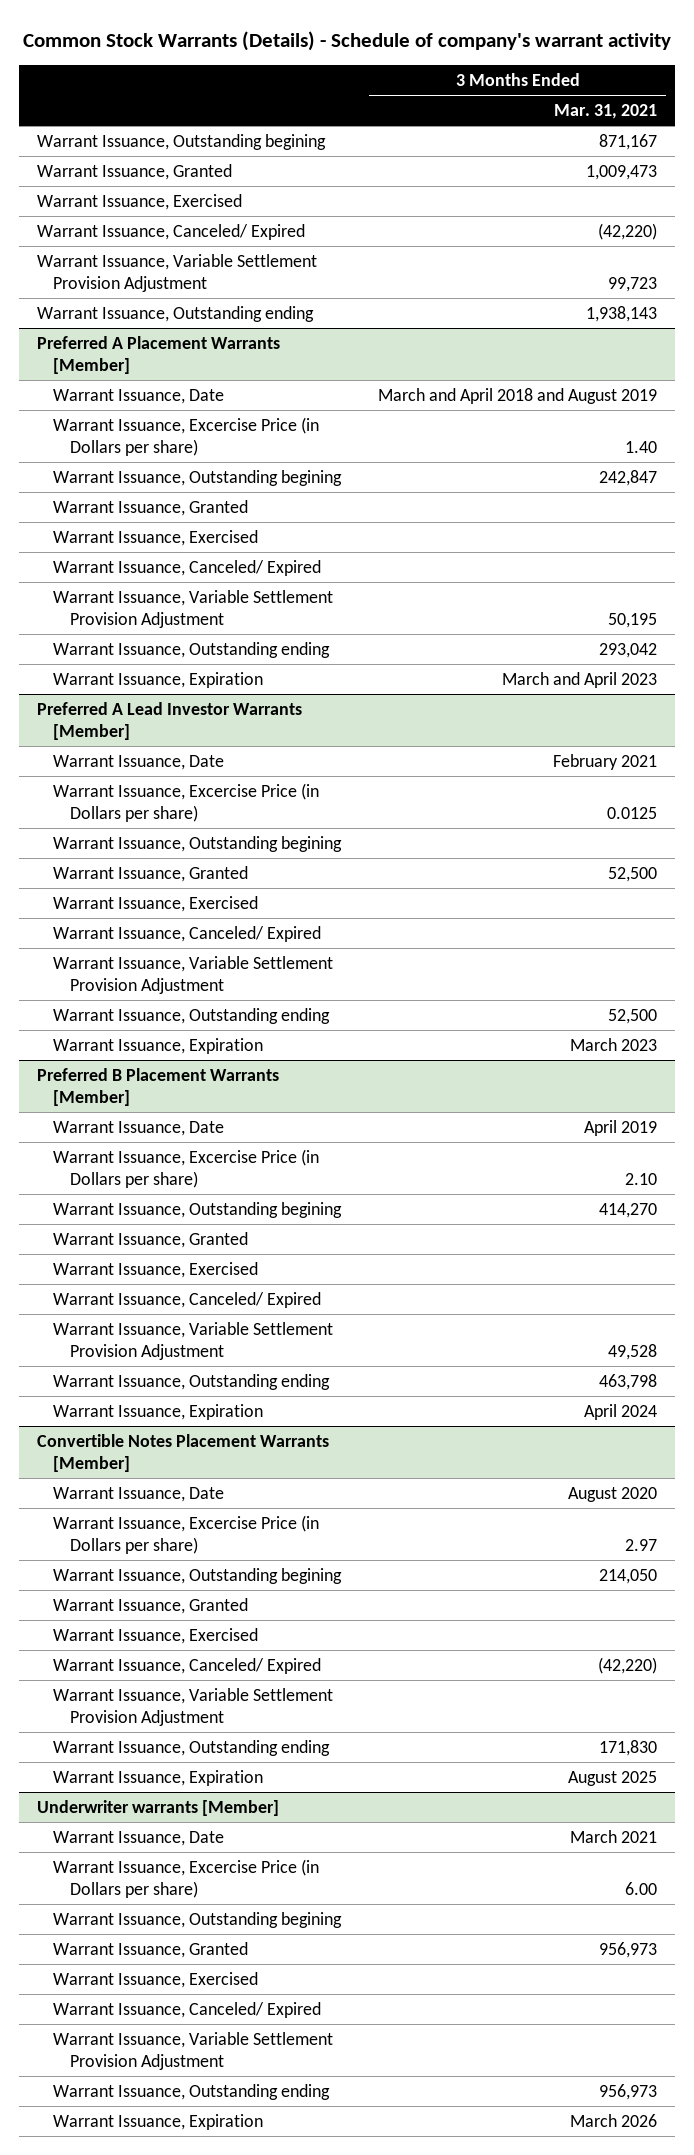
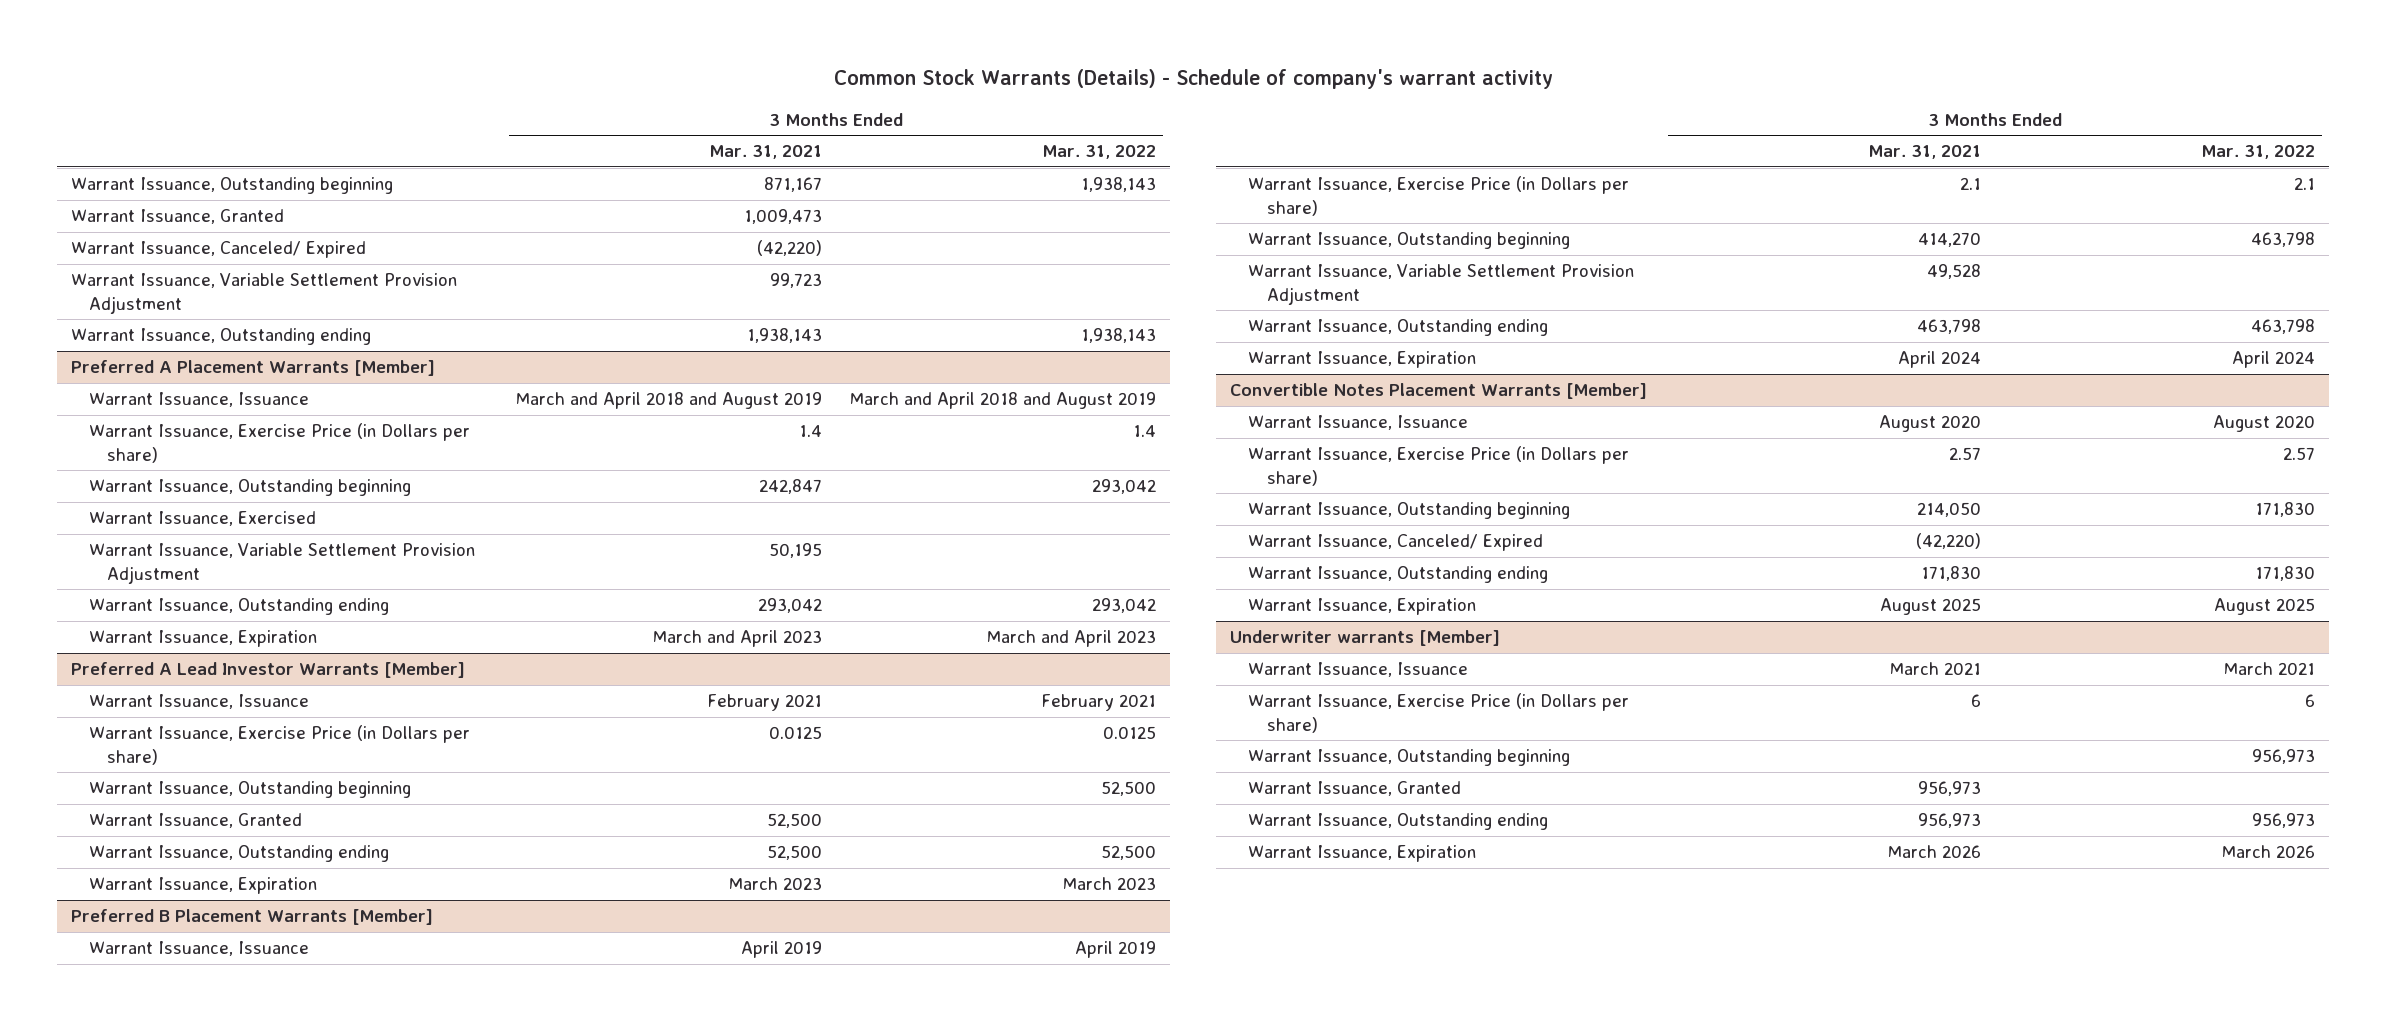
- | 3 Months Ended Mar. 31, 2021
+ | 3 Months Ended Mar. 31, 2021 | 3 Months Ended Mar. 31, 2022
- Warrant Issuance, Outstanding begining | 871,167
+ Warrant Issuance, Outstanding beginning | 871,167 | 1,938,143
- Warrant Issuance, Exercised
@ Preferred A Placement Warrants [Member]
- Warrant Issuance, Date | March and April 2018 and August 2019
- Warrant Issuance, Excercise Price (in Dollars per share) | 1.40
- Warrant Issuance, Outstanding begining | 242,847
- Warrant Issuance, Granted
+ Warrant Issuance, Issuance | March and April 2018 and August 2019 | March and April 2018 and August 2019
+ Warrant Issuance, Exercise Price (in Dollars per share) | 1.4 | 1.4
+ Warrant Issuance, Outstanding beginning | 242,847 | 293,042
- Warrant Issuance, Canceled/ Expired
@ Preferred A Lead Investor Warrants [Member]
- Warrant Issuance, Date | February 2021
- Warrant Issuance, Excercise Price (in Dollars per share) | 0.0125
- Warrant Issuance, Outstanding begining
+ Warrant Issuance, Issuance | February 2021 | February 2021
+ Warrant Issuance, Exercise Price (in Dollars per share) | 0.0125 | 0.0125
+ Warrant Issuance, Outstanding beginning | | 52,500
- Warrant Issuance, Exercised
- Warrant Issuance, Canceled/ Expired
- Warrant Issuance, Variable Settlement Provision Adjustment
@ Preferred B Placement Warrants [Member]
- Warrant Issuance, Date | April 2019
- Warrant Issuance, Excercise Price (in Dollars per share) | 2.10
- Warrant Issuance, Outstanding begining | 414,270
- Warrant Issuance, Granted
- Warrant Issuance, Exercised
- Warrant Issuance, Canceled/ Expired
+ Warrant Issuance, Issuance | April 2019 | April 2019
+ Warrant Issuance, Exercise Price (in Dollars per share) | 2.1 | 2.1
+ Warrant Issuance, Outstanding beginning | 414,270 | 463,798
@ Convertible Notes Placement Warrants [Member]
- Warrant Issuance, Date | August 2020
- Warrant Issuance, Excercise Price (in Dollars per share) | 2.97
- Warrant Issuance, Outstanding begining | 214,050
- Warrant Issuance, Granted
- Warrant Issuance, Exercised
+ Warrant Issuance, Issuance | August 2020 | August 2020
+ Warrant Issuance, Exercise Price (in Dollars per share) | 2.57 | 2.57
+ Warrant Issuance, Outstanding beginning | 214,050 | 171,830
- Warrant Issuance, Variable Settlement Provision Adjustment
@ Underwriter warrants [Member]
- Warrant Issuance, Date | March 2021
- Warrant Issuance, Excercise Price (in Dollars per share) | 6.00
- Warrant Issuance, Outstanding begining
+ Warrant Issuance, Issuance | March 2021 | March 2021
+ Warrant Issuance, Exercise Price (in Dollars per share) | 6 | 6
+ Warrant Issuance, Outstanding beginning | | 956,973
- Warrant Issuance, Exercised
- Warrant Issuance, Canceled/ Expired
- Warrant Issuance, Variable Settlement Provision Adjustment

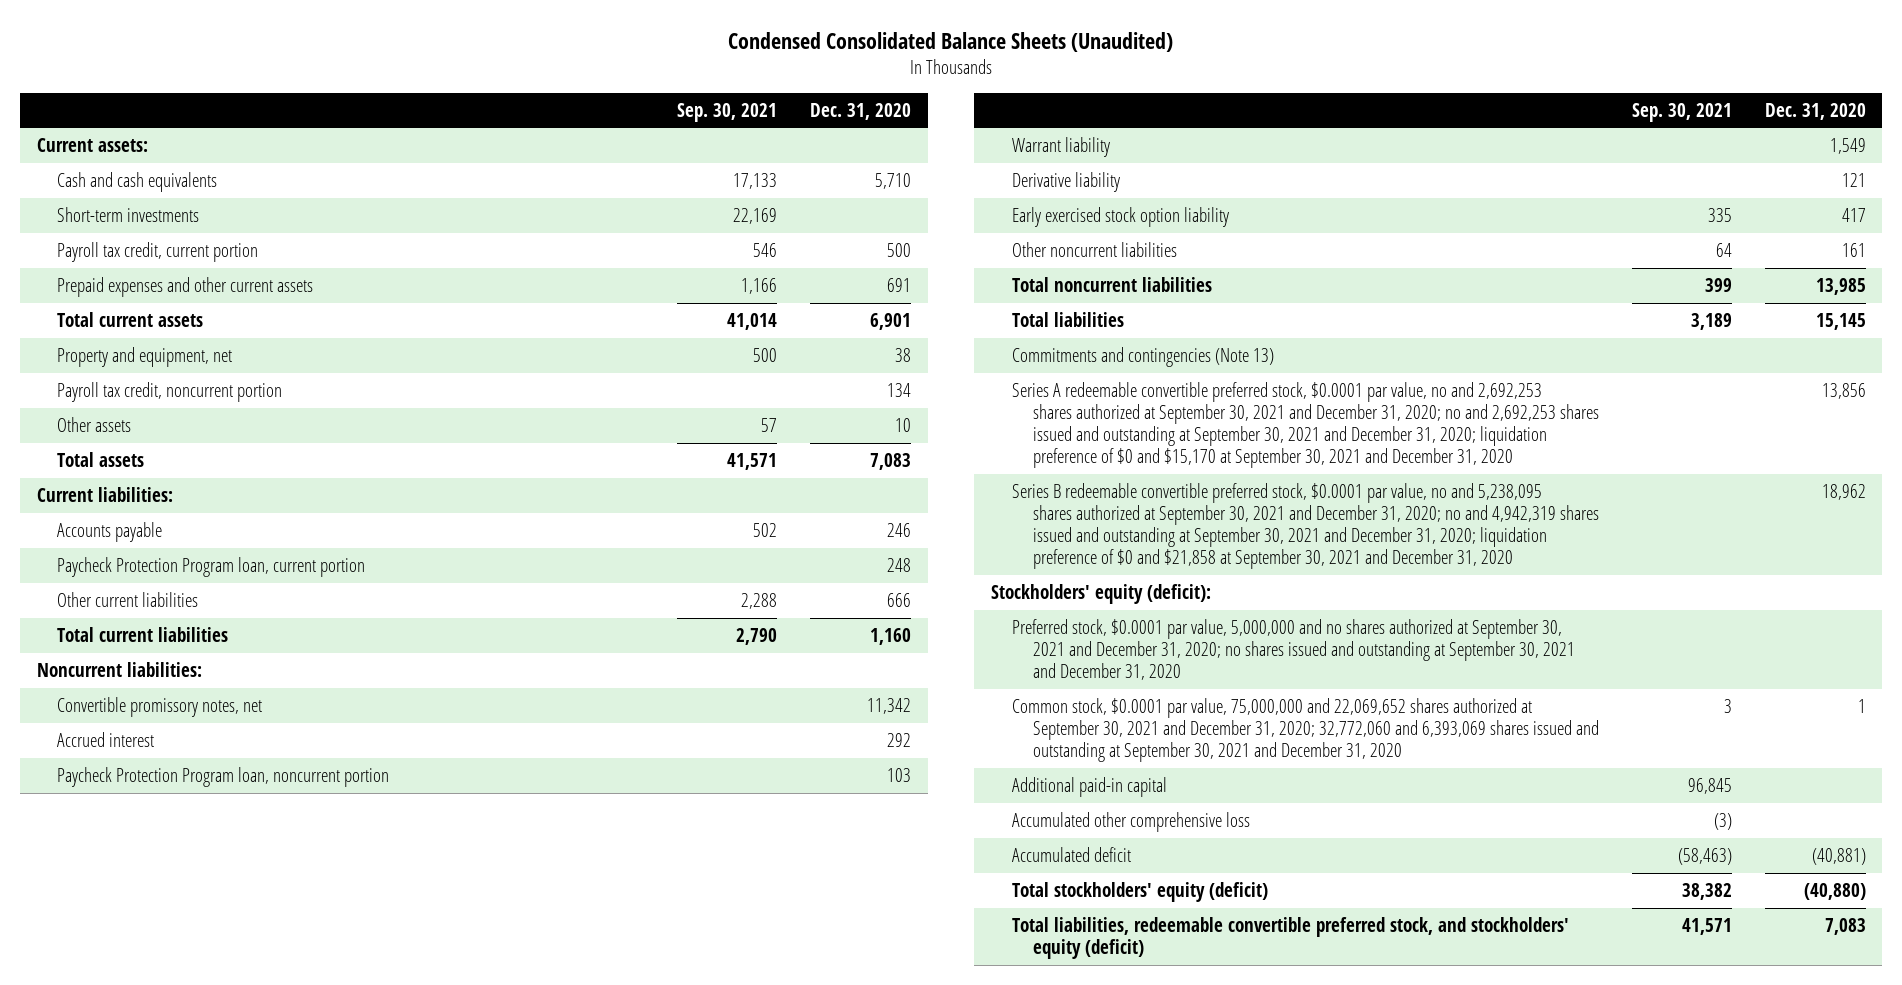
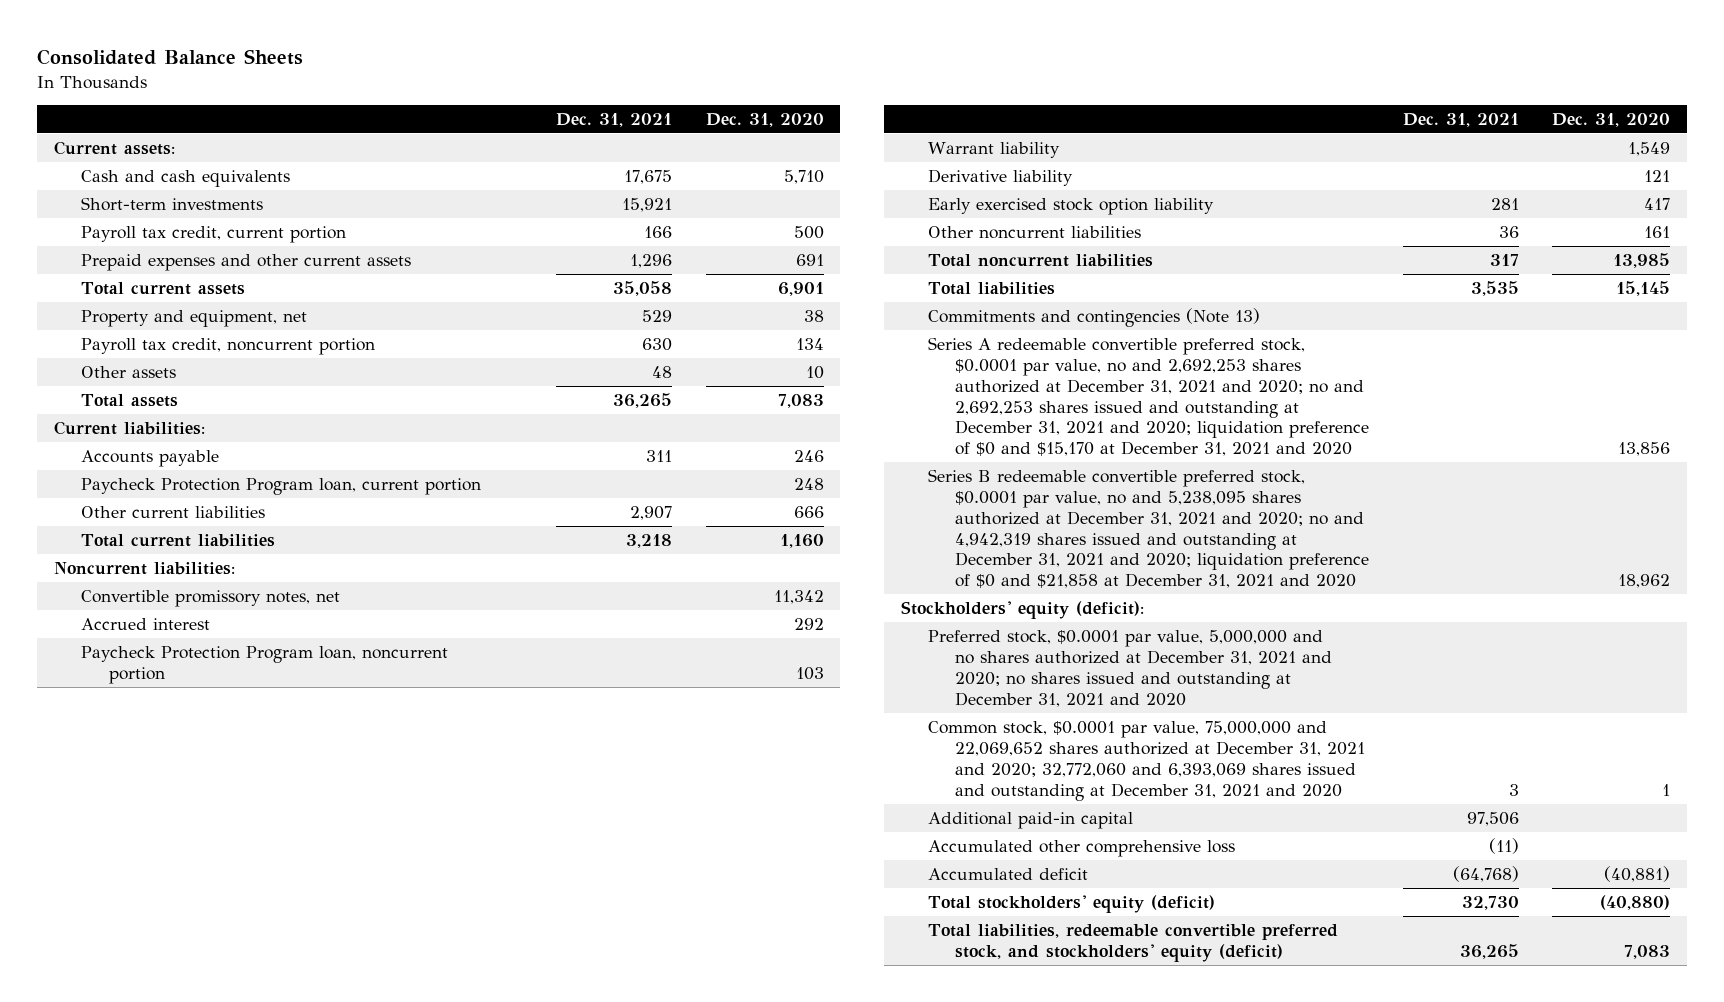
- Condensed Consolidated Balance Sheets (Unaudited)
+ Consolidated Balance Sheets
- | Sep. 30, 2021 | Dec. 31, 2020
+ | Dec. 31, 2021 | Dec. 31, 2020
- Series A redeemable convertible preferred stock, $0.0001 par value, no and 2,692,253 shares authorized at September 30, 2021 and December 31, 2020; no and 2,692,253 shares issued and outstanding at September 30, 2021 and December 31, 2020; liquidation preference of $0 and $15,170 at September 30, 2021 and December 31, 2020 | | 13,856
- Series B redeemable convertible preferred stock, $0.0001 par value, no and 5,238,095 shares authorized at September 30, 2021 and December 31, 2020; no and 4,942,319 shares issued and outstanding at September 30, 2021 and December 31, 2020; liquidation preference of $0 and $21,858 at September 30, 2021 and December 31, 2020 | | 18,962
+ Series A redeemable convertible preferred stock, $0.0001 par value, no and 2,692,253 shares authorized at December 31, 2021 and 2020; no and 2,692,253 shares issued and outstanding at December 31, 2021 and 2020; liquidation preference of $0 and $15,170 at December 31, 2021 and 2020 | | 13,856
+ Series B redeemable convertible preferred stock, $0.0001 par value, no and 5,238,095 shares authorized at December 31, 2021 and 2020; no and 4,942,319 shares issued and outstanding at December 31, 2021 and 2020; liquidation preference of $0 and $21,858 at December 31, 2021 and 2020 | | 18,962
- Preferred stock, $0.0001 par value, 5,000,000 and no shares authorized at September 30, 2021 and December 31, 2020; no shares issued and outstanding at September 30, 2021 and December 31, 2020
- Common stock, $0.0001 par value, 75,000,000 and 22,069,652 shares authorized at September 30, 2021 and December 31, 2020; 32,772,060 and 6,393,069 shares issued and outstanding at September 30, 2021 and December 31, 2020 | 3 | 1
+ Preferred stock, $0.0001 par value, 5,000,000 and no shares authorized at December 31, 2021 and 2020; no shares issued and outstanding at December 31, 2021 and 2020
+ Common stock, $0.0001 par value, 75,000,000 and 22,069,652 shares authorized at December 31, 2021 and 2020; 32,772,060 and 6,393,069 shares issued and outstanding at December 31, 2021 and 2020 | 3 | 1

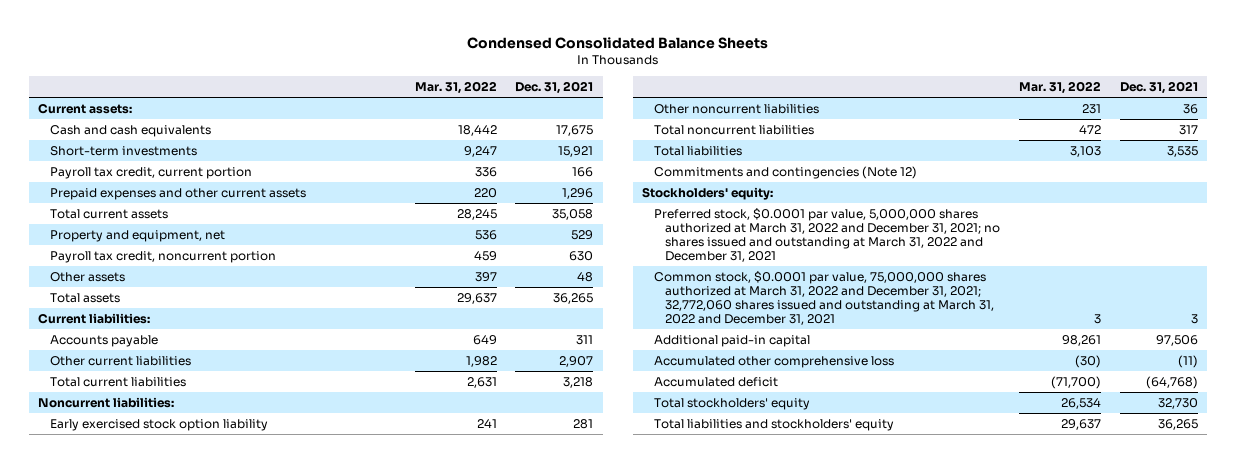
- Consolidated Balance Sheets
+ Condensed Consolidated Balance Sheets
- | Dec. 31, 2021 | Dec. 31, 2020
+ | Mar. 31, 2022 | Dec. 31, 2021
- Paycheck Protection Program loan, current portion | | 248
- Convertible promissory notes, net | | 11,342
- Accrued interest | | 292
- Paycheck Protection Program loan, noncurrent portion | | 103
- Warrant liability | | 1,549
- Derivative liability | | 121
- Commitments and contingencies (Note 13)
- Series A redeemable convertible preferred stock, $0.0001 par value, no and 2,692,253 shares authorized at December 31, 2021 and 2020; no and 2,692,253 shares issued and outstanding at December 31, 2021 and 2020; liquidation preference of $0 and $15,170 at December 31, 2021 and 2020 | | 13,856
- Series B redeemable convertible preferred stock, $0.0001 par value, no and 5,238,095 shares authorized at December 31, 2021 and 2020; no and 4,942,319 shares issued and outstanding at December 31, 2021 and 2020; liquidation preference of $0 and $21,858 at December 31, 2021 and 2020 | | 18,962
- Stockholders' equity (deficit):
- Preferred stock, $0.0001 par value, 5,000,000 and no shares authorized at December 31, 2021 and 2020; no shares issued and outstanding at December 31, 2021 and 2020
- Common stock, $0.0001 par value, 75,000,000 and 22,069,652 shares authorized at December 31, 2021 and 2020; 32,772,060 and 6,393,069 shares issued and outstanding at December 31, 2021 and 2020 | 3 | 1
+ Commitments and contingencies (Note 12)
+ Stockholders' equity:
+ Preferred stock, $0.0001 par value, 5,000,000 shares authorized at March 31, 2022 and December 31, 2021; no shares issued and outstanding at March 31, 2022 and December 31, 2021
+ Common stock, $0.0001 par value, 75,000,000 shares authorized at March 31, 2022 and December 31, 2021; 32,772,060 shares issued and outstanding at March 31, 2022 and December 31, 2021 | 3 | 3
- Total stockholders' equity (deficit) | 32,730 | (40,880)
- Total liabilities, redeemable convertible preferred stock, and stockholders' equity (deficit) | 36,265 | 7,083
+ Total stockholders' equity | 26,534 | 32,730
+ Total liabilities and stockholders' equity | 29,637 | 36,265

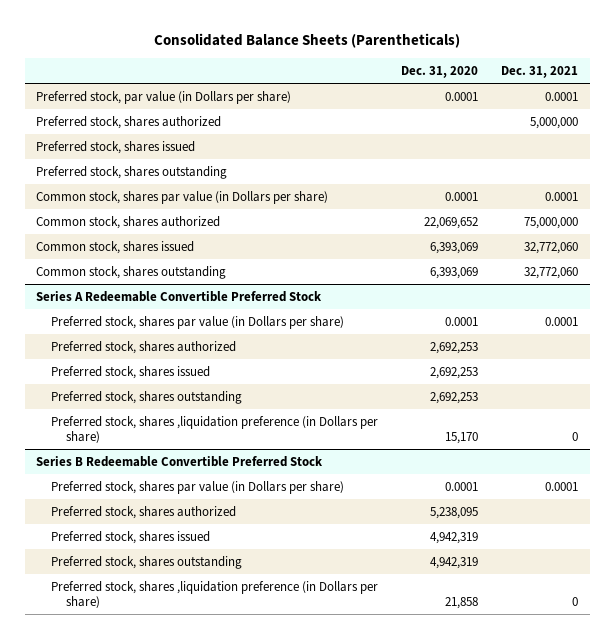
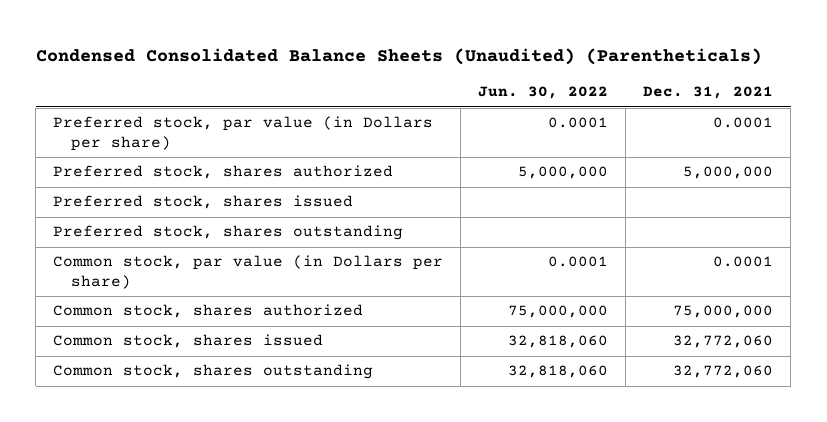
- Consolidated Balance Sheets (Parentheticals)
+ Condensed Consolidated Balance Sheets (Unaudited) (Parentheticals)
- | Dec. 31, 2020 | Dec. 31, 2021
+ | Jun. 30, 2022 | Dec. 31, 2021
- Common stock, shares par value (in Dollars per share) | 0.0001 | 0.0001
+ Common stock, par value (in Dollars per share) | 0.0001 | 0.0001
- Series A Redeemable Convertible Preferred Stock
- Preferred stock, shares par value (in Dollars per share) | 0.0001 | 0.0001
- Preferred stock, shares authorized | 2,692,253 |
- Preferred stock, shares issued | 2,692,253 |
- Preferred stock, shares outstanding | 2,692,253 |
- Preferred stock, shares ,liquidation preference (in Dollars per share) | 15,170 | 0
- Series B Redeemable Convertible Preferred Stock
- Preferred stock, shares par value (in Dollars per share) | 0.0001 | 0.0001
- Preferred stock, shares authorized | 5,238,095 |
- Preferred stock, shares issued | 4,942,319 |
- Preferred stock, shares outstanding | 4,942,319 |
- Preferred stock, shares ,liquidation preference (in Dollars per share) | 21,858 | 0

